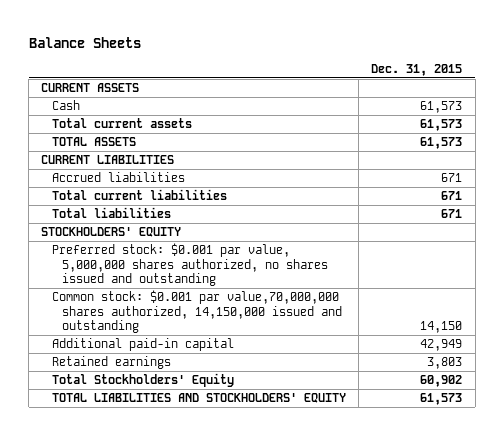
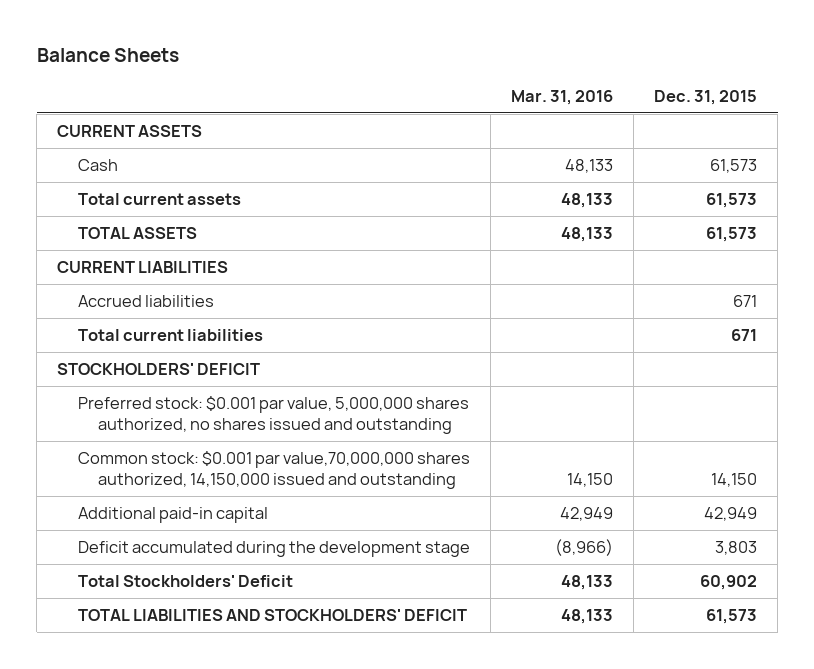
- | Dec. 31, 2015
+ | Mar. 31, 2016 | Dec. 31, 2015
- Total liabilities | 671
- STOCKHOLDERS' EQUITY
+ STOCKHOLDERS' DEFICIT
- Retained earnings | 3,803
- Total Stockholders' Equity | 60,902
- TOTAL LIABILITIES AND STOCKHOLDERS' EQUITY | 61,573
+ Deficit accumulated during the development stage | (8,966) | 3,803
+ Total Stockholders' Deficit | 48,133 | 60,902
+ TOTAL LIABILITIES AND STOCKHOLDERS' DEFICIT | 48,133 | 61,573

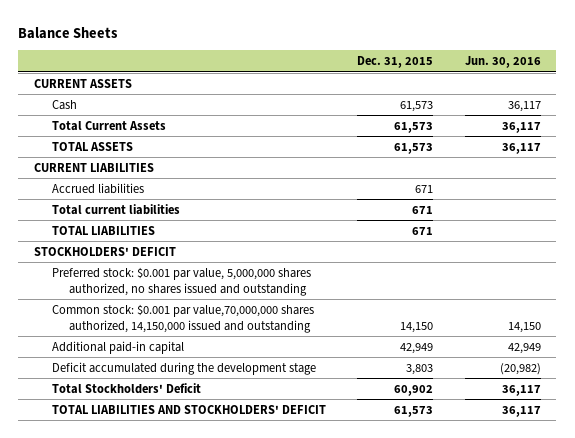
- | Mar. 31, 2016 | Dec. 31, 2015
+ | Dec. 31, 2015 | Jun. 30, 2016
- Total current assets | 48,133 | 61,573
+ Total Current Assets | 61,573 | 36,117
+ TOTAL LIABILITIES | 671 |

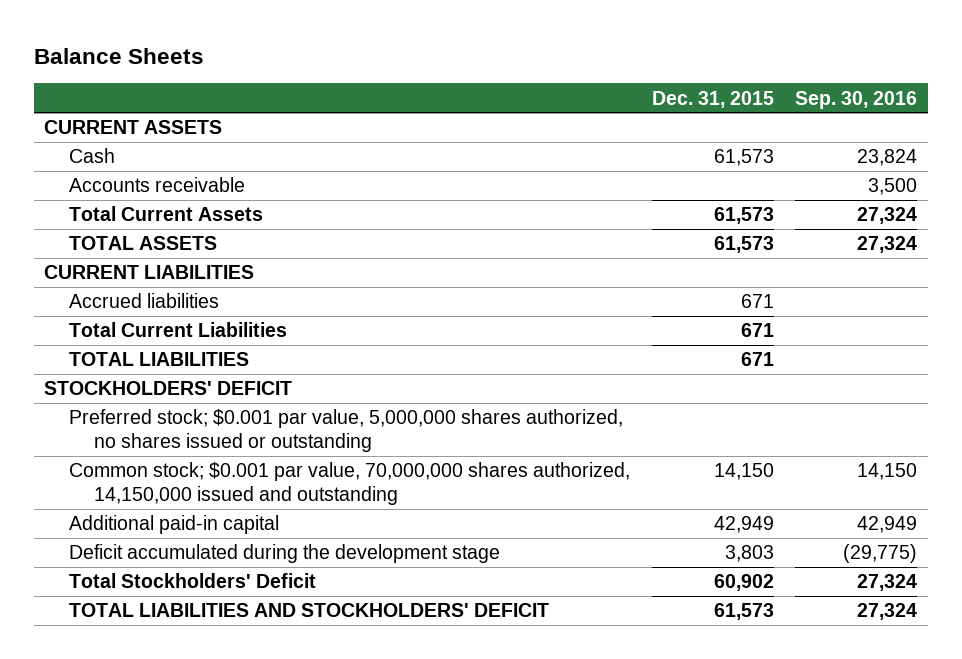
- | Dec. 31, 2015 | Jun. 30, 2016
+ | Dec. 31, 2015 | Sep. 30, 2016
+ Accounts receivable | | 3,500
- Total current liabilities | 671 |
+ Total Current Liabilities | 671 |
- Preferred stock: $0.001 par value, 5,000,000 shares authorized, no shares issued and outstanding
- Common stock: $0.001 par value,70,000,000 shares authorized, 14,150,000 issued and outstanding | 14,150 | 14,150
+ Preferred stock; $0.001 par value, 5,000,000 shares authorized, no shares issued or outstanding
+ Common stock; $0.001 par value, 70,000,000 shares authorized, 14,150,000 issued and outstanding | 14,150 | 14,150

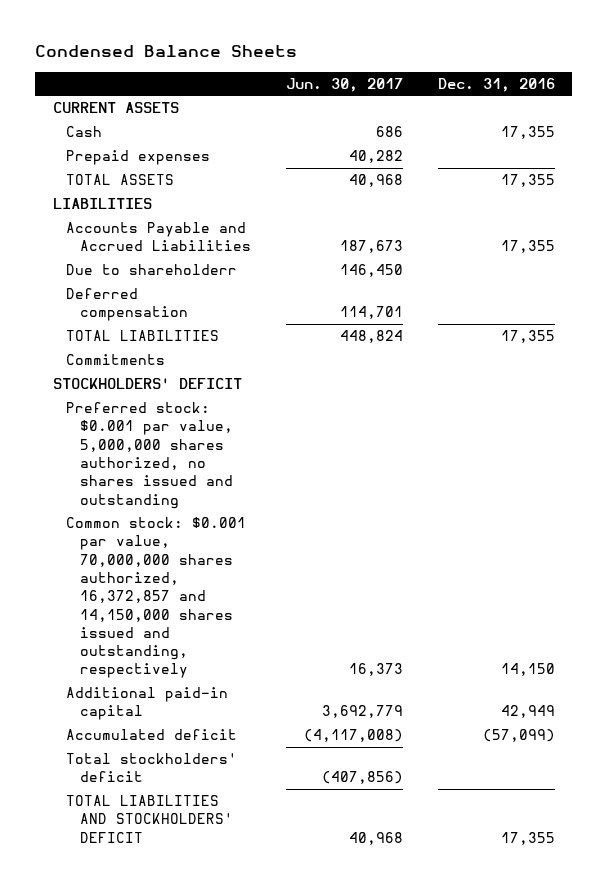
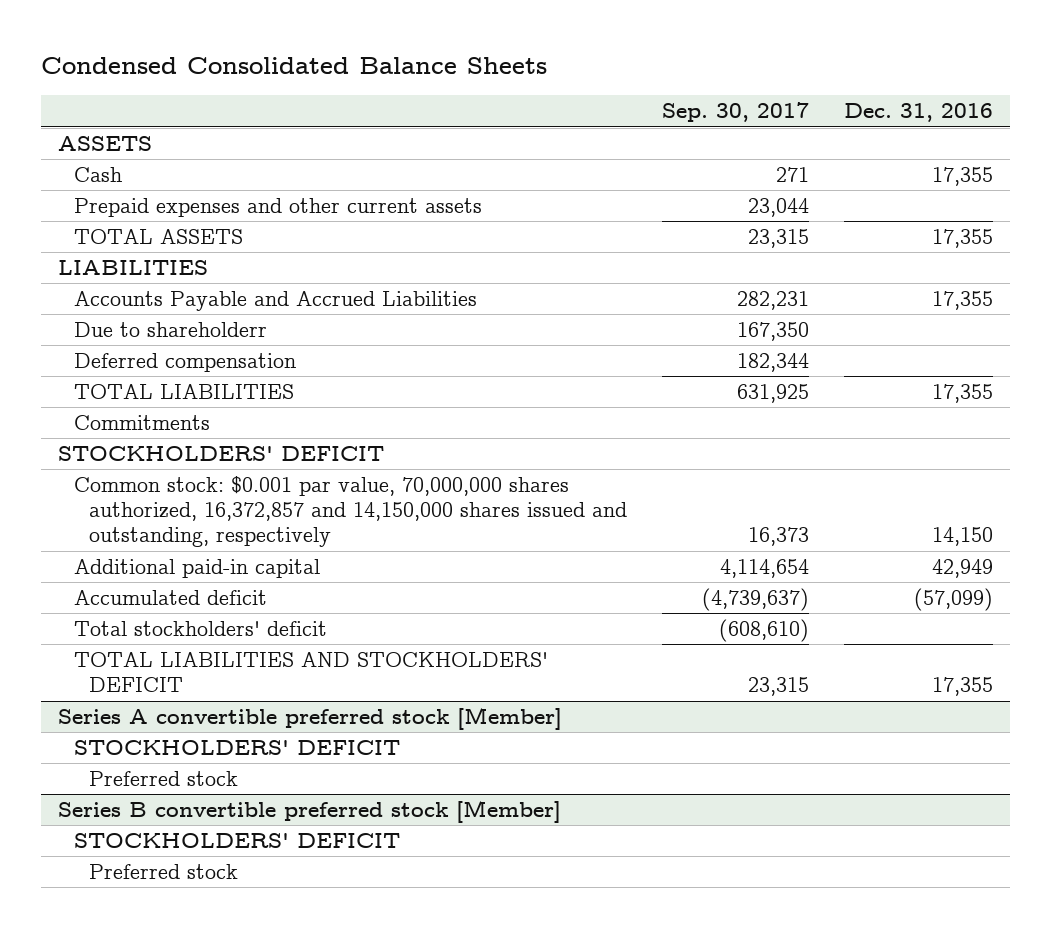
- Condensed Balance Sheets
+ Condensed Consolidated Balance Sheets
- | Jun. 30, 2017 | Dec. 31, 2016
+ | Sep. 30, 2017 | Dec. 31, 2016
- CURRENT ASSETS
+ ASSETS
- Prepaid expenses | 40,282 |
+ Prepaid expenses and other current assets | 23,044 |
- Preferred stock: $0.001 par value, 5,000,000 shares authorized, no shares issued and outstanding
+ Series A convertible preferred stock [Member]
+ STOCKHOLDERS' DEFICIT
+ Preferred stock
+ Series B convertible preferred stock [Member]
+ STOCKHOLDERS' DEFICIT
+ Preferred stock

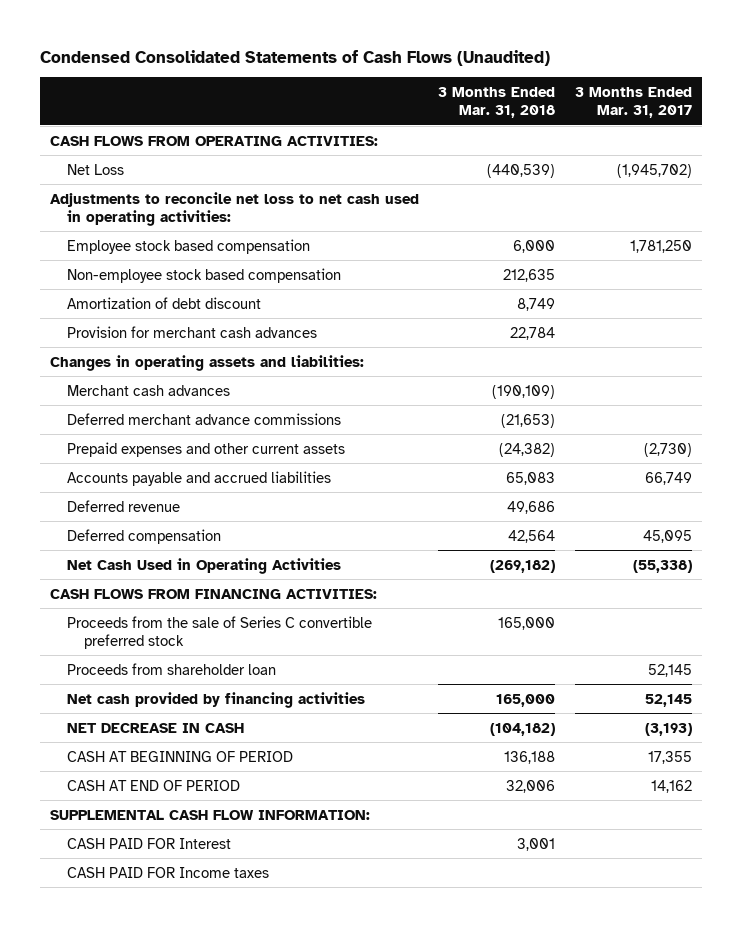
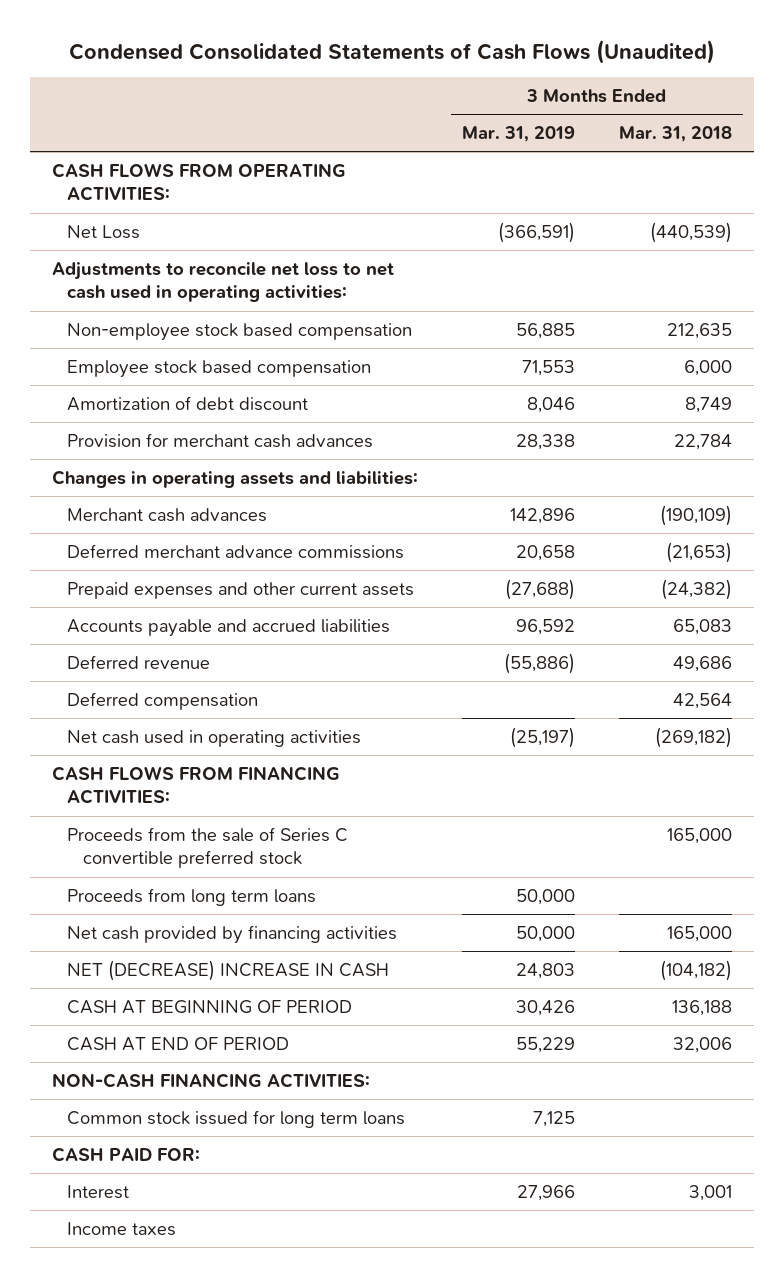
- | 3 Months Ended Mar. 31, 2018 | 3 Months Ended Mar. 31, 2017
+ | 3 Months Ended Mar. 31, 2019 | 3 Months Ended Mar. 31, 2018
moved down: Employee stock based compensation | 71,553 | 6,000
- Net Cash Used in Operating Activities | (269,182) | (55,338)
+ Net cash used in operating activities | (25,197) | (269,182)
- Proceeds from shareholder loan | | 52,145
+ Proceeds from long term loans | 50,000 |
- NET DECREASE IN CASH | (104,182) | (3,193)
+ NET (DECREASE) INCREASE IN CASH | 24,803 | (104,182)
- SUPPLEMENTAL CASH FLOW INFORMATION:
- CASH PAID FOR Interest | 3,001 |
- CASH PAID FOR Income taxes
+ NON-CASH FINANCING ACTIVITIES:
+ Common stock issued for long term loans | 7,125 |
+ CASH PAID FOR:
+ Interest | 27,966 | 3,001
+ Income taxes

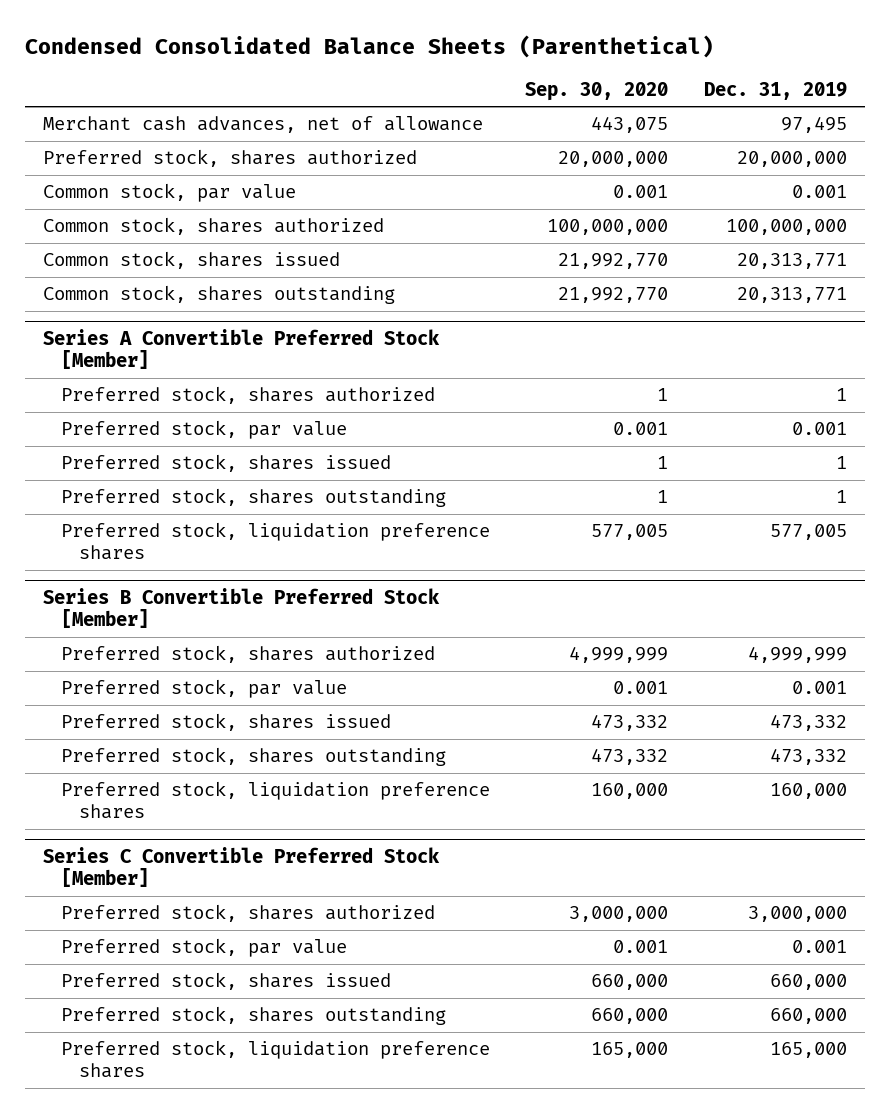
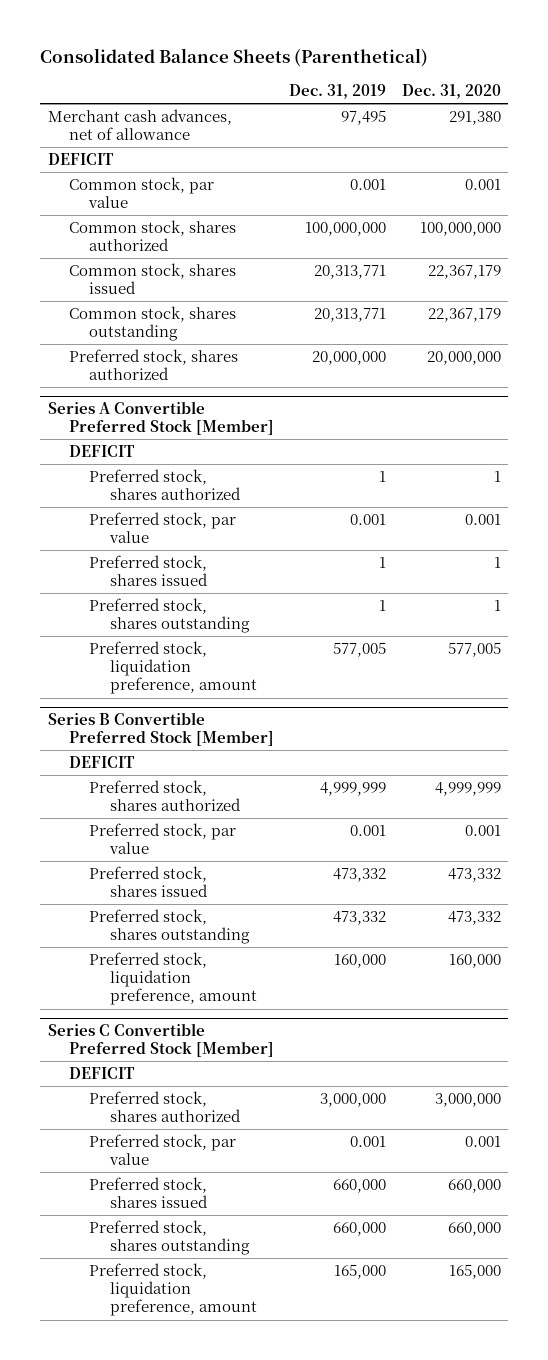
- Condensed Consolidated Balance Sheets (Parenthetical)
+ Consolidated Balance Sheets (Parenthetical)
- | Sep. 30, 2020 | Dec. 31, 2019
+ | Dec. 31, 2019 | Dec. 31, 2020
+ DEFICIT
moved down: Preferred stock, shares authorized | 20,000,000 | 20,000,000
@ Series A Convertible Preferred Stock [Member]
+ DEFICIT
- Preferred stock, liquidation preference shares | 577,005 | 577,005
+ Preferred stock, liquidation preference, amount | 577,005 | 577,005
@ Series B Convertible Preferred Stock [Member]
+ DEFICIT
- Preferred stock, liquidation preference shares | 160,000 | 160,000
+ Preferred stock, liquidation preference, amount | 160,000 | 160,000
@ Series C Convertible Preferred Stock [Member]
+ DEFICIT
- Preferred stock, liquidation preference shares | 165,000 | 165,000
+ Preferred stock, liquidation preference, amount | 165,000 | 165,000

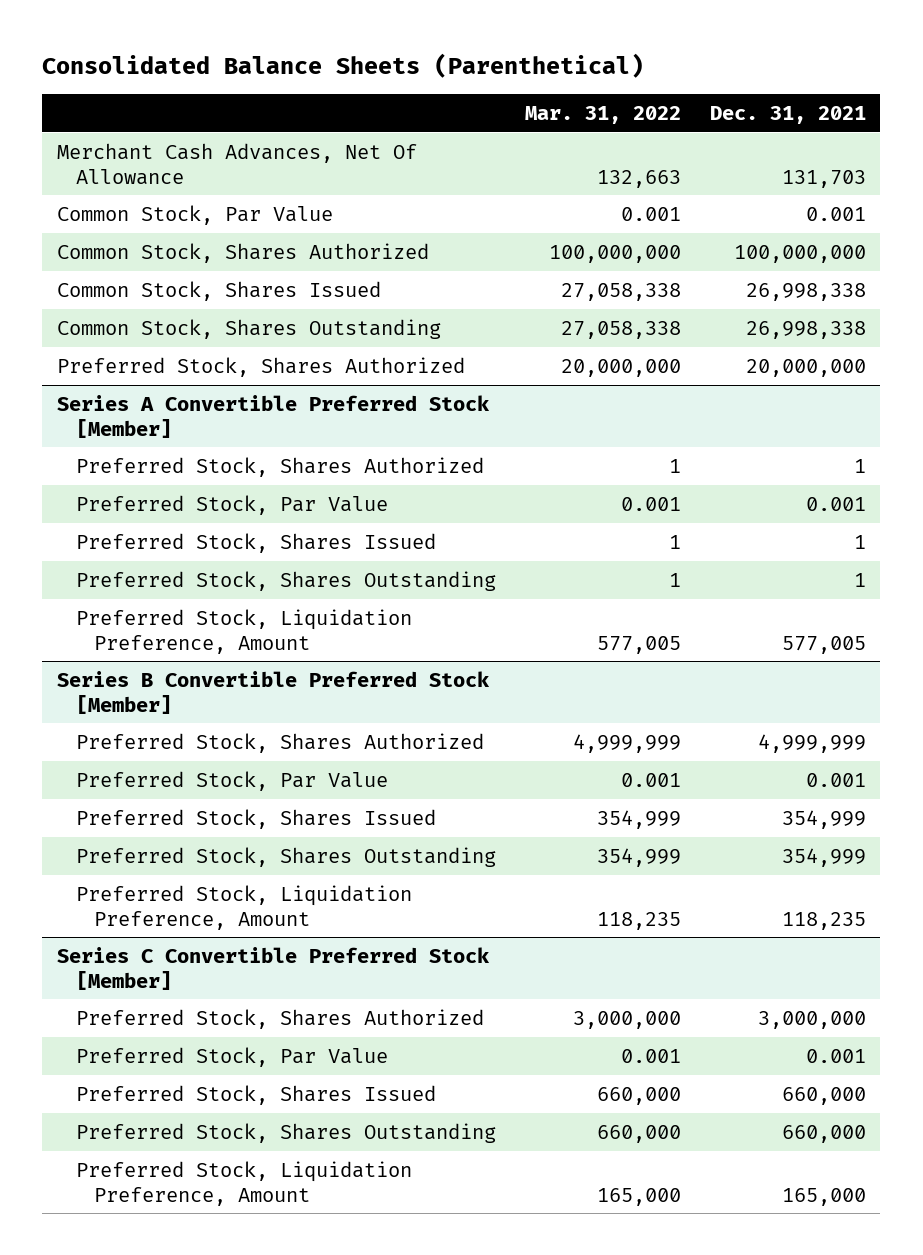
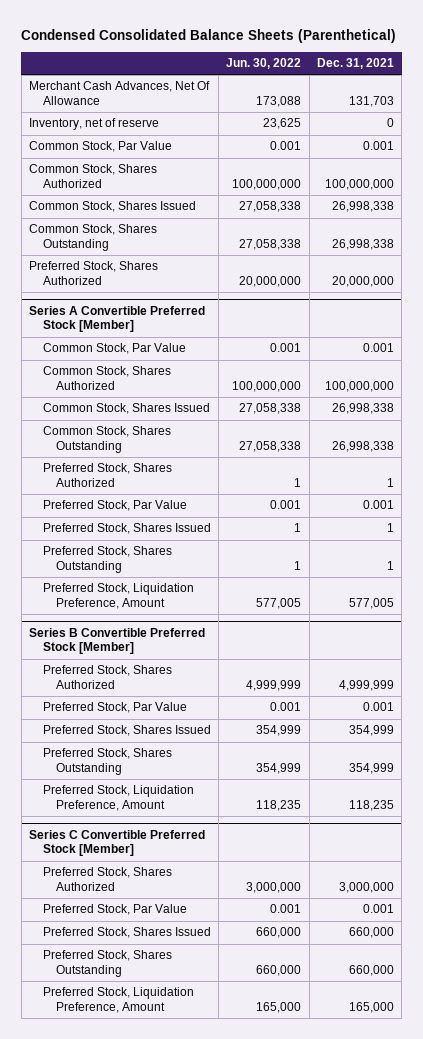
- Consolidated Balance Sheets (Parenthetical)
+ Condensed Consolidated Balance Sheets (Parenthetical)
- | Mar. 31, 2022 | Dec. 31, 2021
+ | Jun. 30, 2022 | Dec. 31, 2021
+ Inventory, net of reserve | 23,625 | 0
@ Series A Convertible Preferred Stock [Member]
+ Common Stock, Par Value | 0.001 | 0.001
+ Common Stock, Shares Authorized | 100,000,000 | 100,000,000
+ Common Stock, Shares Issued | 27,058,338 | 26,998,338
+ Common Stock, Shares Outstanding | 27,058,338 | 26,998,338

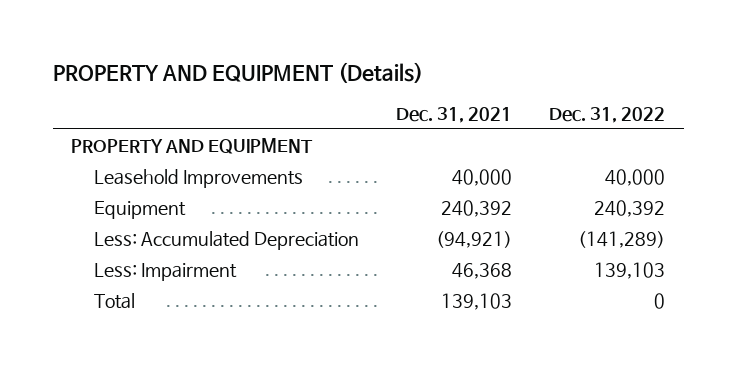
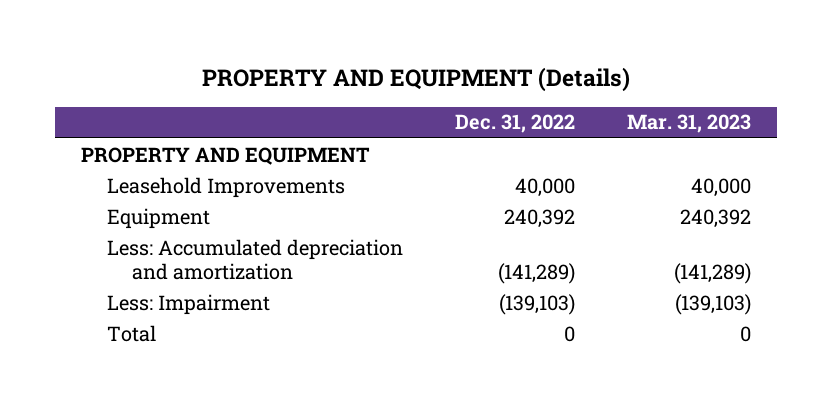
- | Dec. 31, 2021 | Dec. 31, 2022
+ | Dec. 31, 2022 | Mar. 31, 2023
- Less: Accumulated Depreciation | (94,921) | (141,289)
- Less: Impairment | 46,368 | 139,103
+ Less: Accumulated depreciation and amortization | (141,289) | (141,289)
+ Less: Impairment | (139,103) | (139,103)

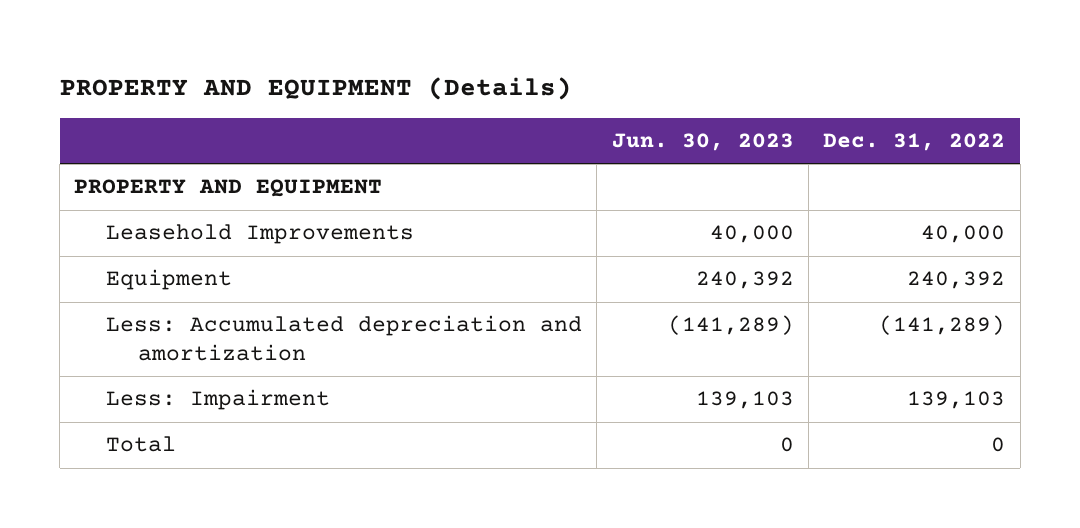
- | Dec. 31, 2022 | Mar. 31, 2023
+ | Jun. 30, 2023 | Dec. 31, 2022
- Less: Impairment | (139,103) | (139,103)
+ Less: Impairment | 139,103 | 139,103

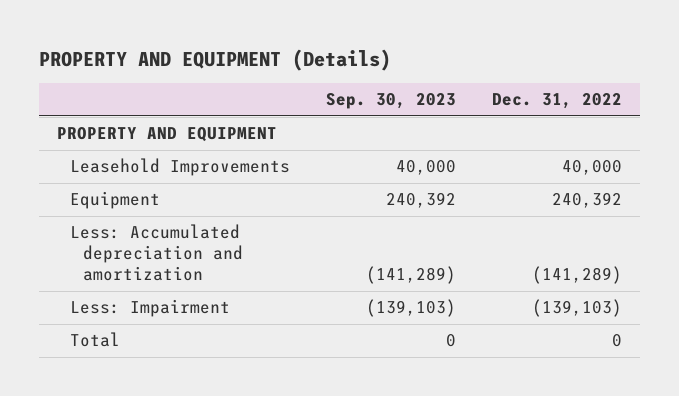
- | Jun. 30, 2023 | Dec. 31, 2022
+ | Sep. 30, 2023 | Dec. 31, 2022
- Less: Impairment | 139,103 | 139,103
+ Less: Impairment | (139,103) | (139,103)

